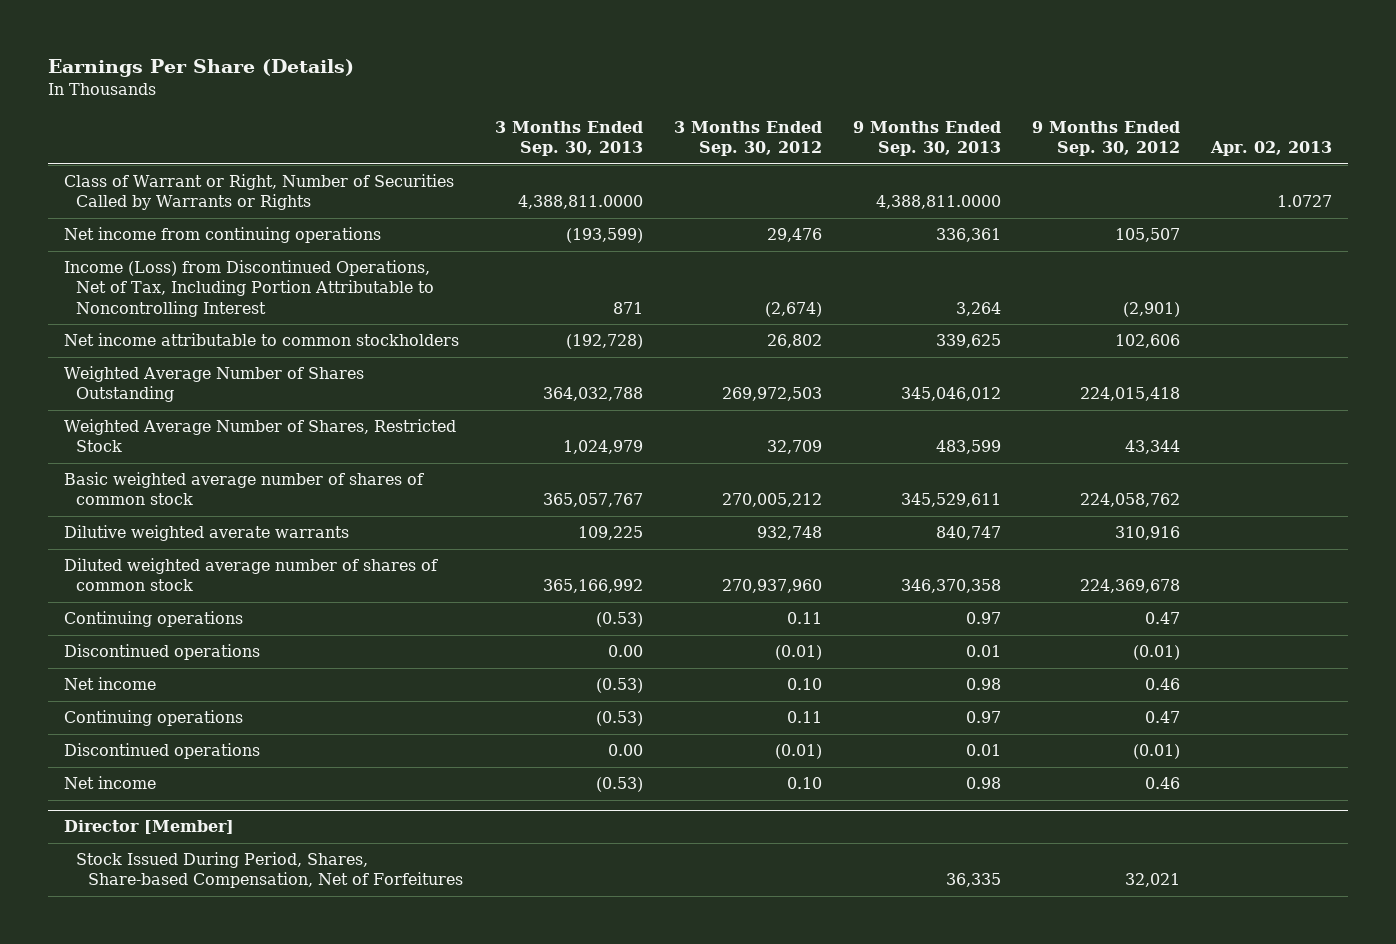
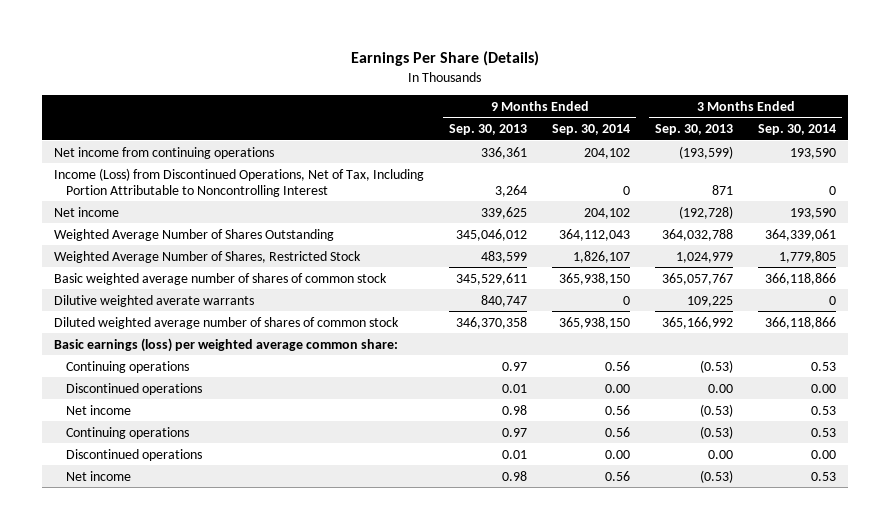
- | 3 Months Ended Sep. 30, 2013 | 3 Months Ended Sep. 30, 2012 | 9 Months Ended Sep. 30, 2013 | 9 Months Ended Sep. 30, 2012 | Apr. 02, 2013
+ | 9 Months Ended Sep. 30, 2013 | 9 Months Ended Sep. 30, 2014 | 3 Months Ended Sep. 30, 2013 | 3 Months Ended Sep. 30, 2014
- Class of Warrant or Right, Number of Securities Called by Warrants or Rights | 4,388,811.0000 | | 4,388,811.0000 | | 1.0727
- Net income attributable to common stockholders | (192,728) | 26,802 | 339,625 | 102,606 |
+ Net income | 339,625 | 204,102 | (192,728) | 193,590
+ Basic earnings (loss) per weighted average common share:
- Director [Member]
- Stock Issued During Period, Shares, Share-based Compensation, Net of Forfeitures | | | 36,335 | 32,021 |

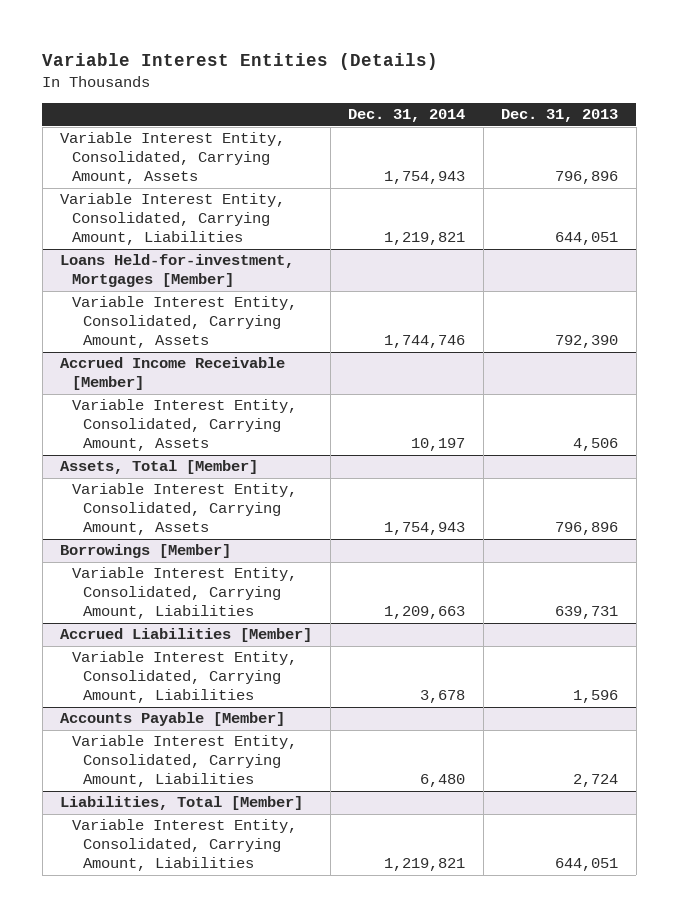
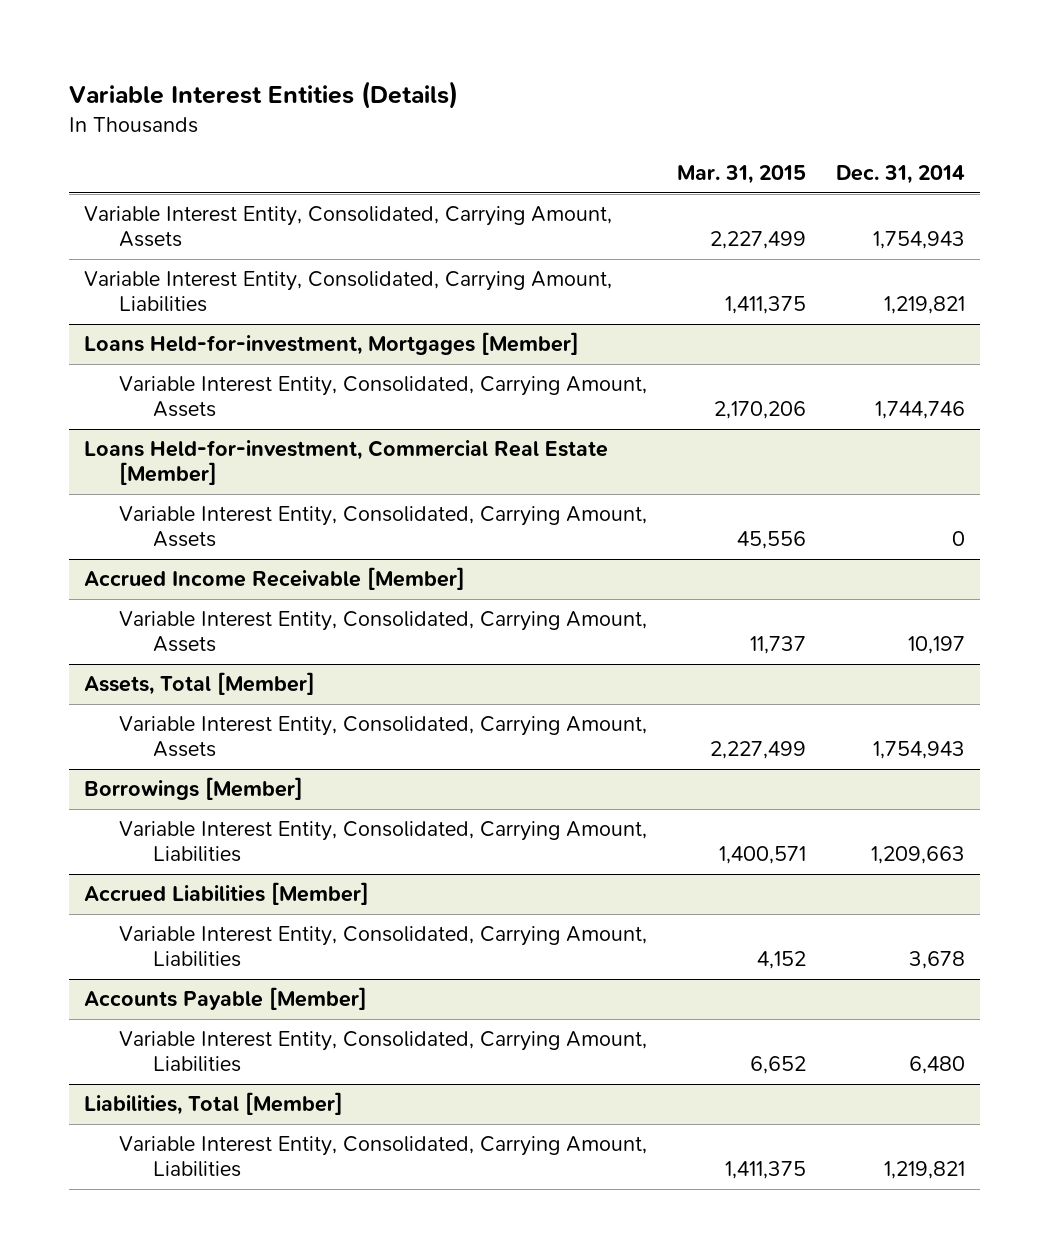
- | Dec. 31, 2014 | Dec. 31, 2013
+ | Mar. 31, 2015 | Dec. 31, 2014
+ Loans Held-for-investment, Commercial Real Estate [Member]
+ Variable Interest Entity, Consolidated, Carrying Amount, Assets | 45,556 | 0

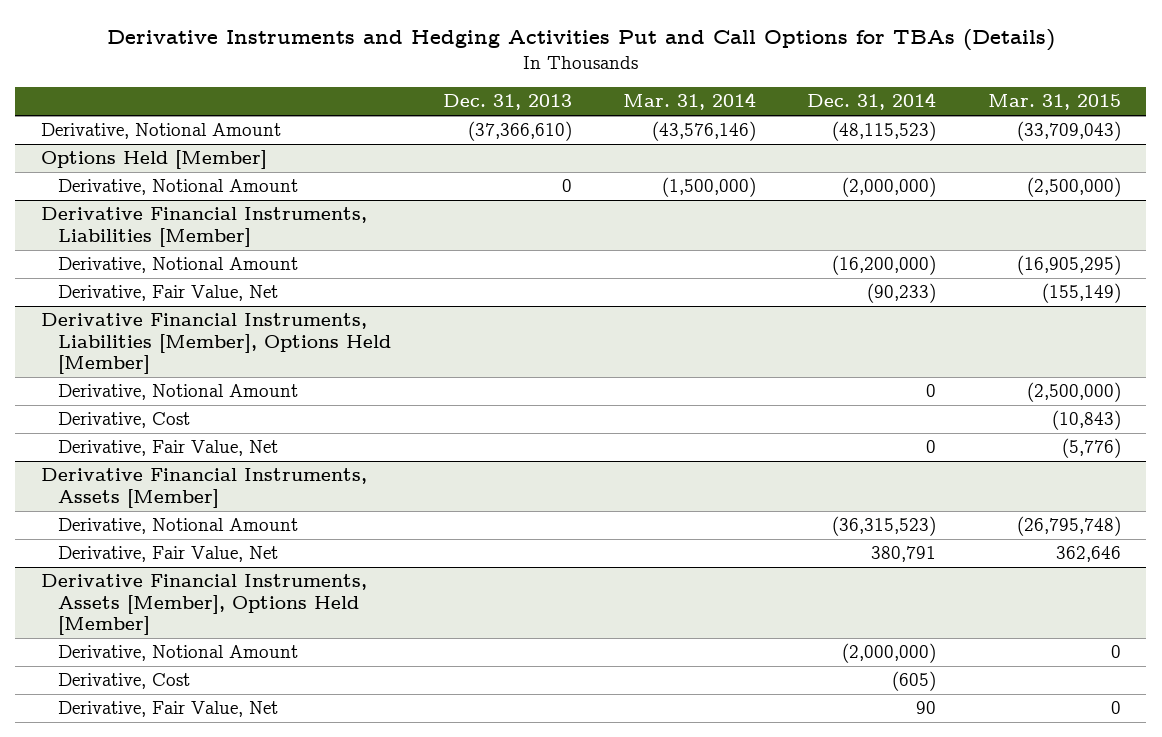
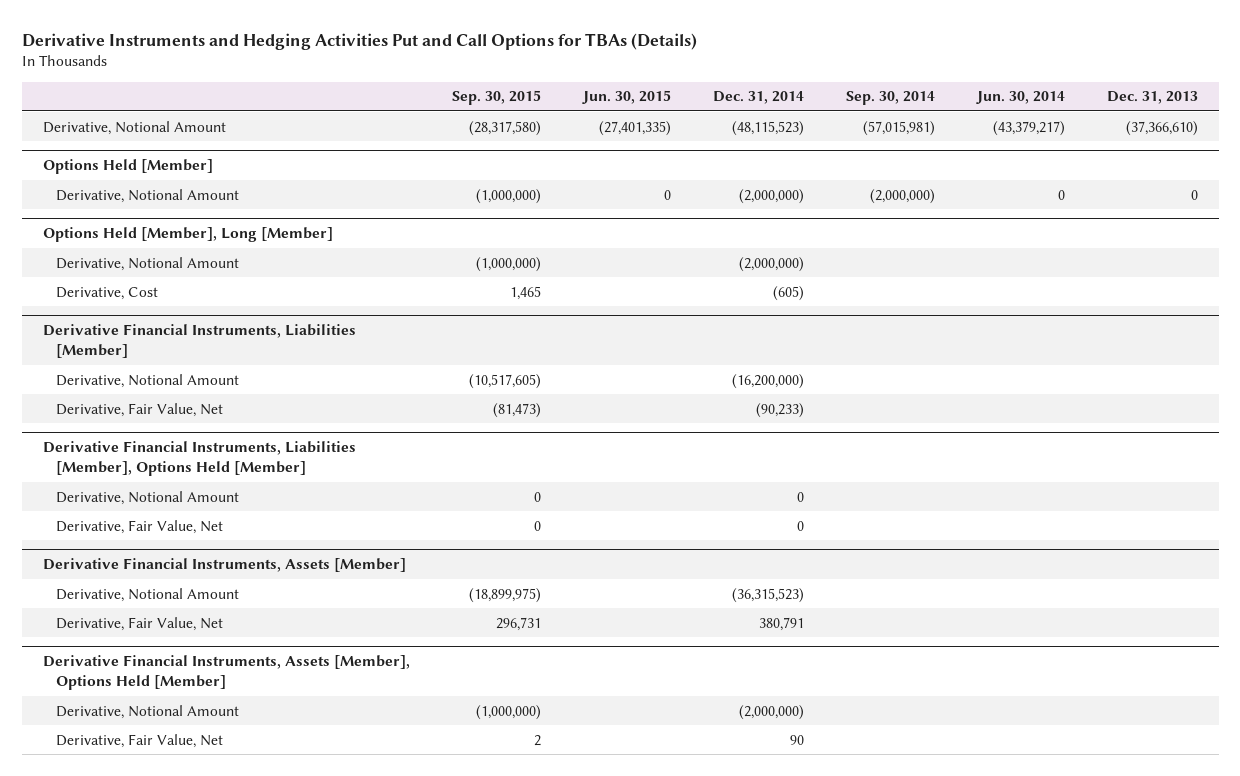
- | Dec. 31, 2013 | Mar. 31, 2014 | Dec. 31, 2014 | Mar. 31, 2015
+ | Sep. 30, 2015 | Jun. 30, 2015 | Dec. 31, 2014 | Sep. 30, 2014 | Jun. 30, 2014 | Dec. 31, 2013
+ Options Held [Member], Long [Member]
+ Derivative, Notional Amount | (1,000,000) | | (2,000,000) | | |
+ Derivative, Cost | 1,465 | | (605) | | |
@ Derivative Financial Instruments, Liabilities [Member], Options Held [Member]
- Derivative, Cost | | | | (10,843)
@ Derivative Financial Instruments, Assets [Member], Options Held [Member]
- Derivative, Cost | | | (605) |

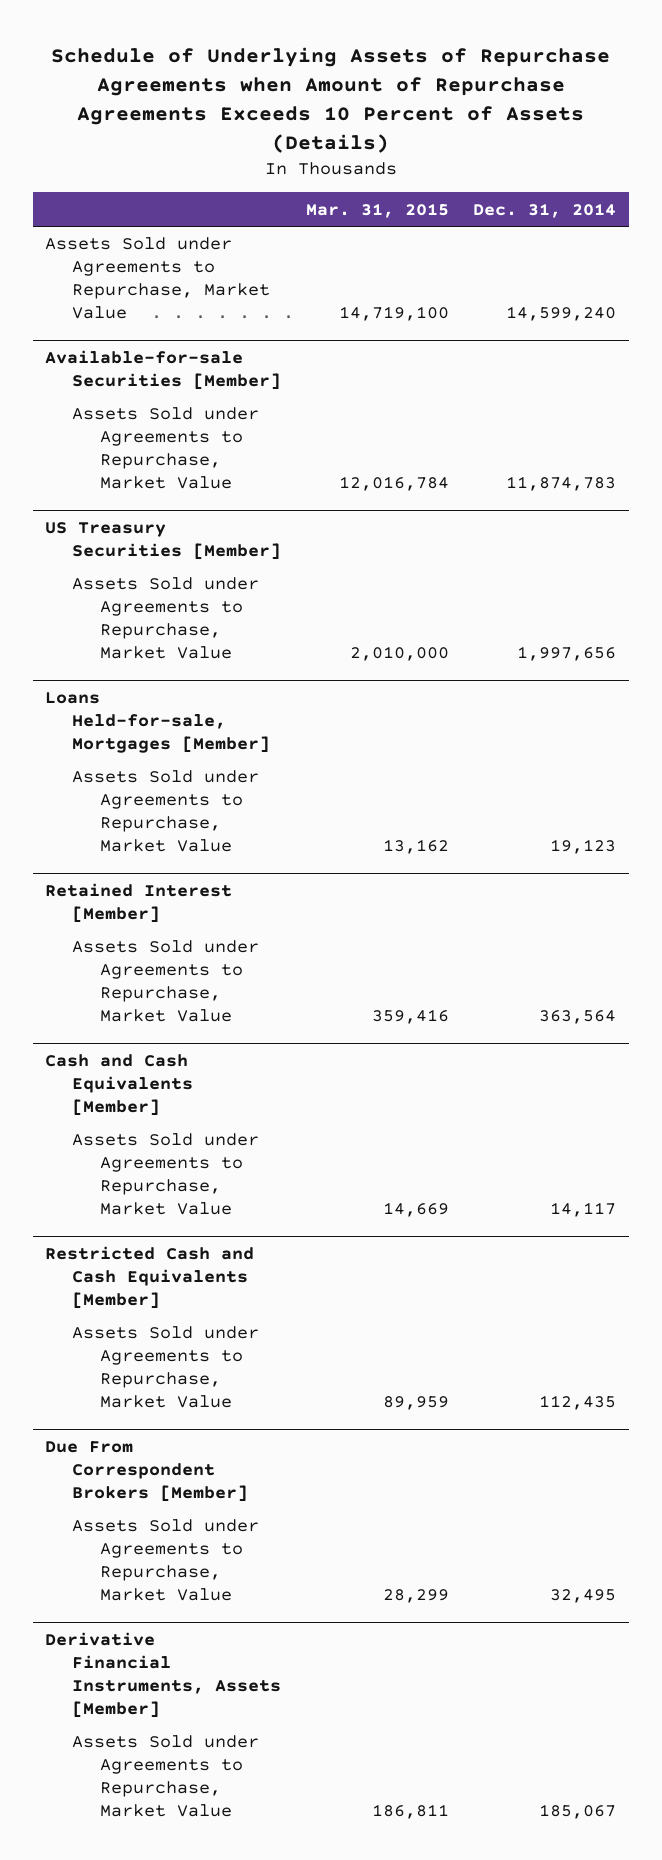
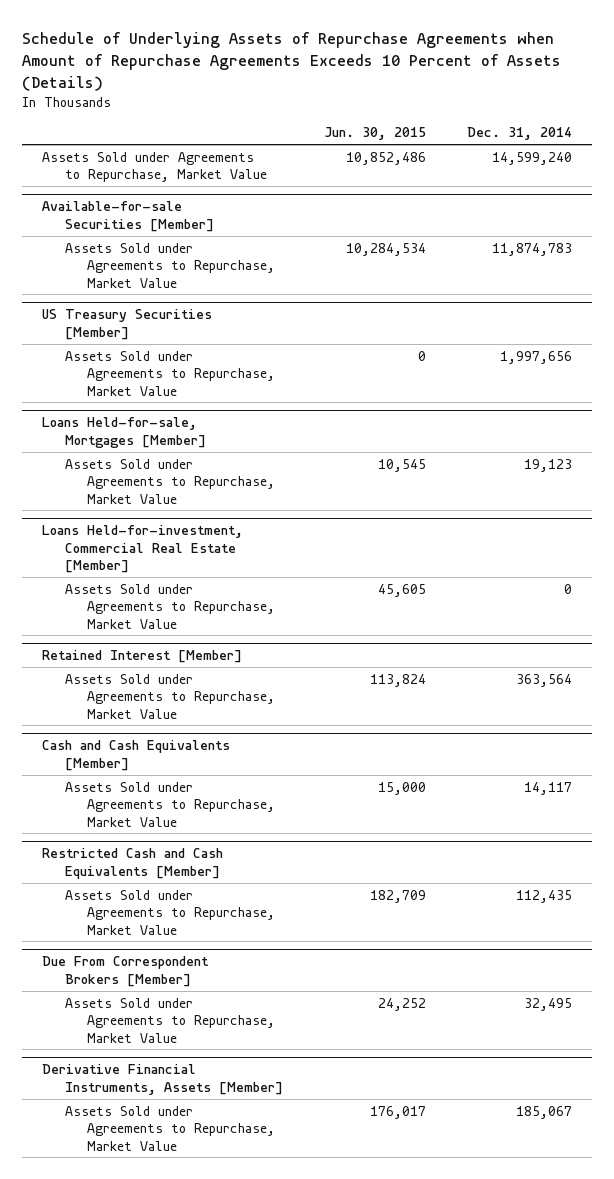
- | Mar. 31, 2015 | Dec. 31, 2014
+ | Jun. 30, 2015 | Dec. 31, 2014
+ Loans Held-for-investment, Commercial Real Estate [Member]
+ Assets Sold under Agreements to Repurchase, Market Value | 45,605 | 0

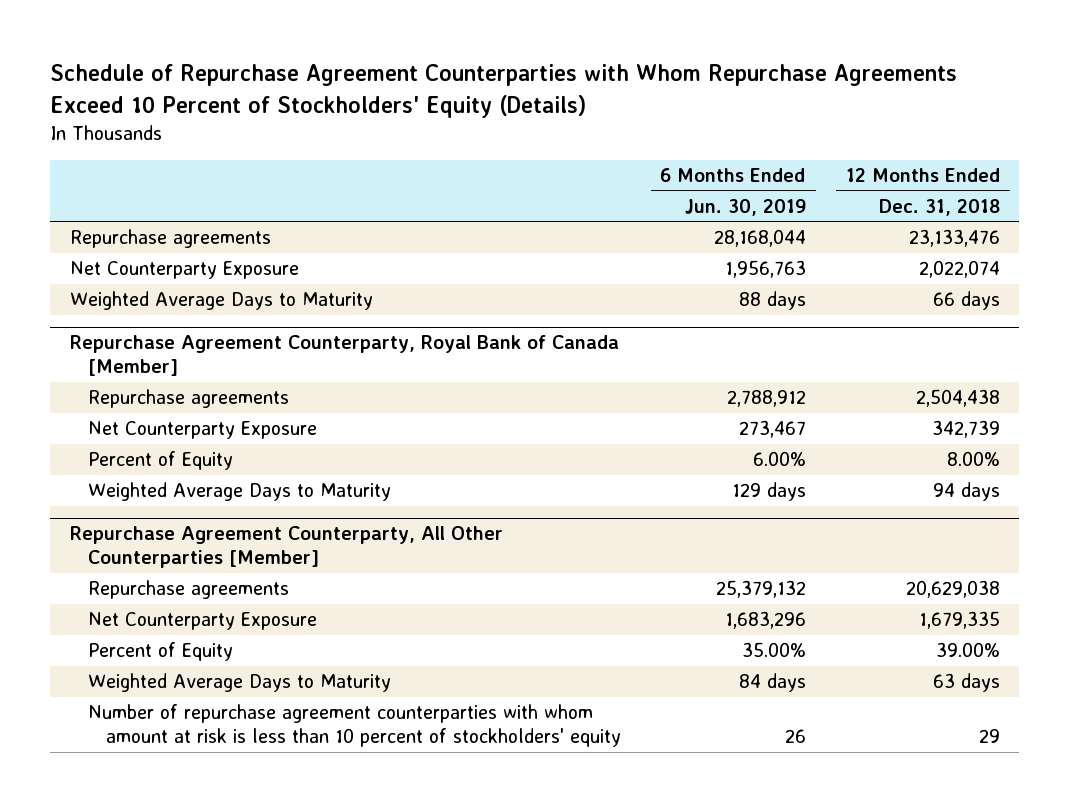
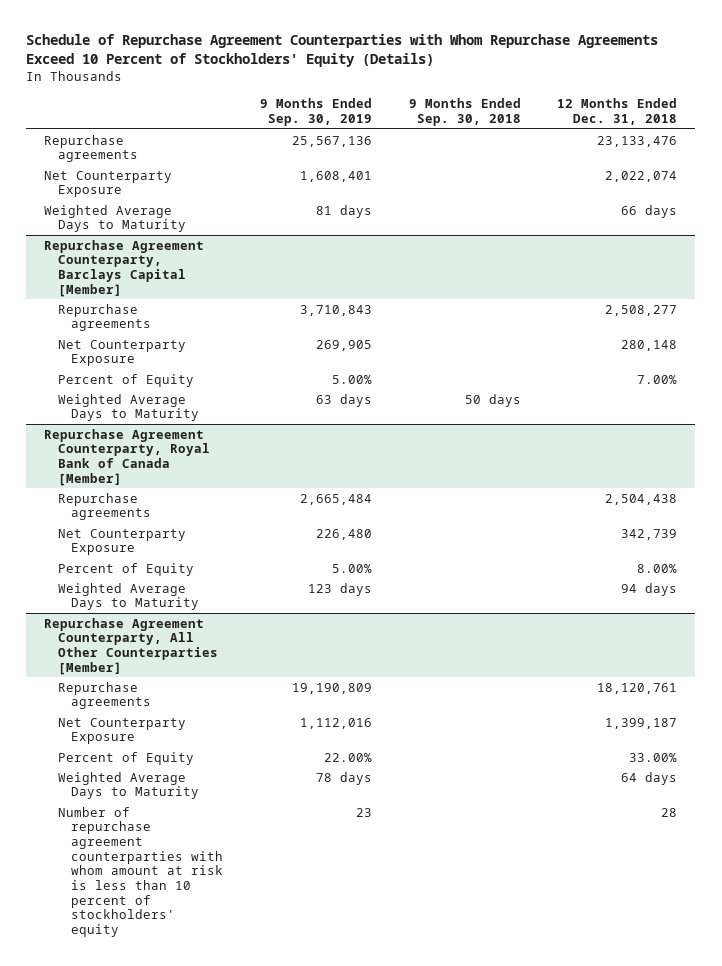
- | 6 Months Ended Jun. 30, 2019 | 12 Months Ended Dec. 31, 2018
+ | 9 Months Ended Sep. 30, 2019 | 9 Months Ended Sep. 30, 2018 | 12 Months Ended Dec. 31, 2018
+ Repurchase Agreement Counterparty, Barclays Capital [Member]
+ Repurchase agreements | 3,710,843 | | 2,508,277
+ Net Counterparty Exposure | 269,905 | | 280,148
+ Percent of Equity | 5.00% | | 7.00%
+ Weighted Average Days to Maturity | 63 days | 50 days |
@ Repurchase Agreement Counterparty, All Other Counterparties [Member]
- Repurchase agreements | 25,379,132 | 20,629,038
- Net Counterparty Exposure | 1,683,296 | 1,679,335
- Percent of Equity | 35.00% | 39.00%
- Weighted Average Days to Maturity | 84 days | 63 days
- Number of repurchase agreement counterparties with whom amount at risk is less than 10 percent of stockholders' equity | 26 | 29
+ Repurchase agreements | 19,190,809 | | 18,120,761
+ Net Counterparty Exposure | 1,112,016 | | 1,399,187
+ Percent of Equity | 22.00% | | 33.00%
+ Weighted Average Days to Maturity | 78 days | | 64 days
+ Number of repurchase agreement counterparties with whom amount at risk is less than 10 percent of stockholders' equity | 23 | | 28

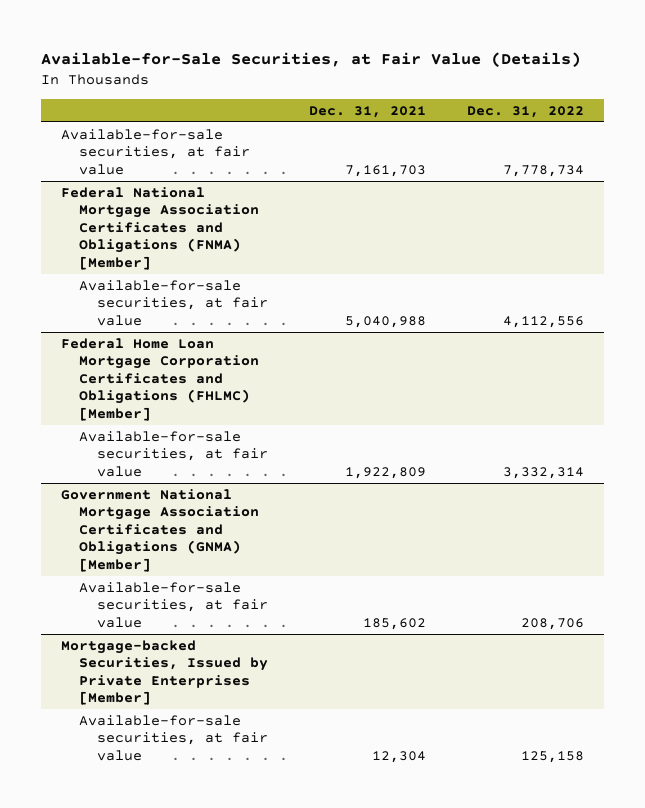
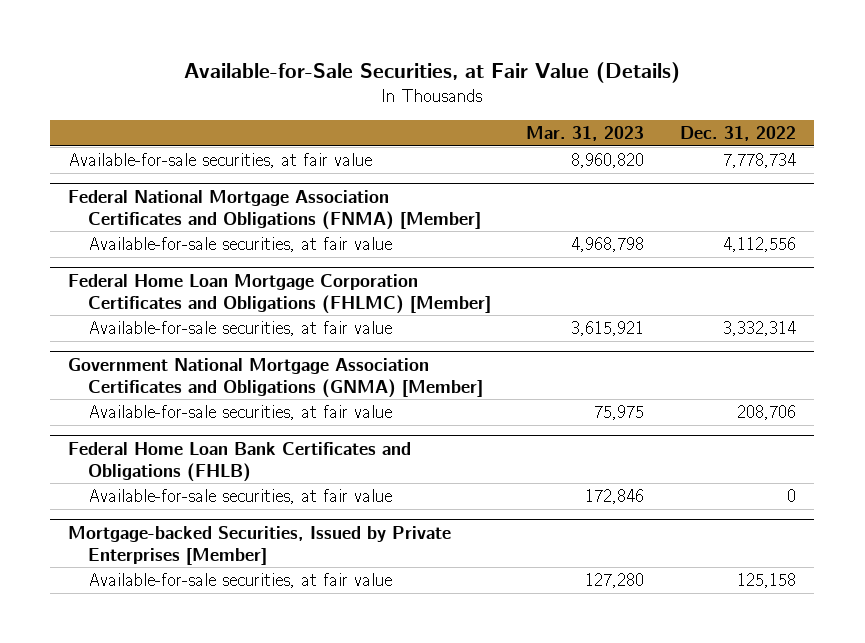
- | Dec. 31, 2021 | Dec. 31, 2022
+ | Mar. 31, 2023 | Dec. 31, 2022
+ Federal Home Loan Bank Certificates and Obligations (FHLB)
+ Available-for-sale securities, at fair value | 172,846 | 0

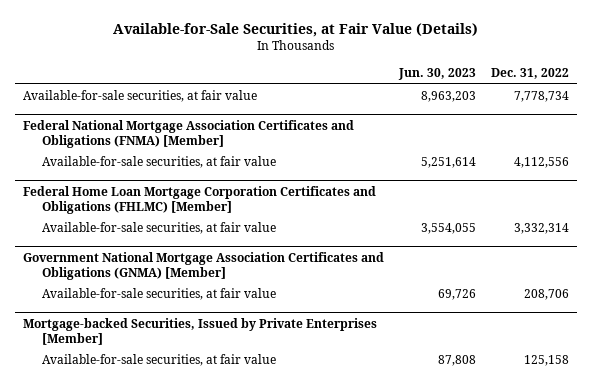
- | Mar. 31, 2023 | Dec. 31, 2022
+ | Jun. 30, 2023 | Dec. 31, 2022
- Federal Home Loan Bank Certificates and Obligations (FHLB)
- Available-for-sale securities, at fair value | 172,846 | 0

